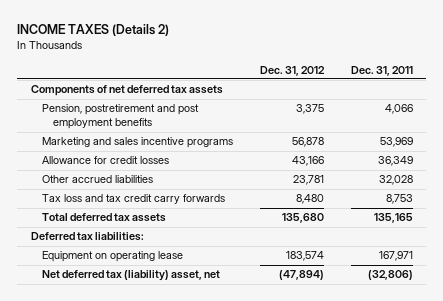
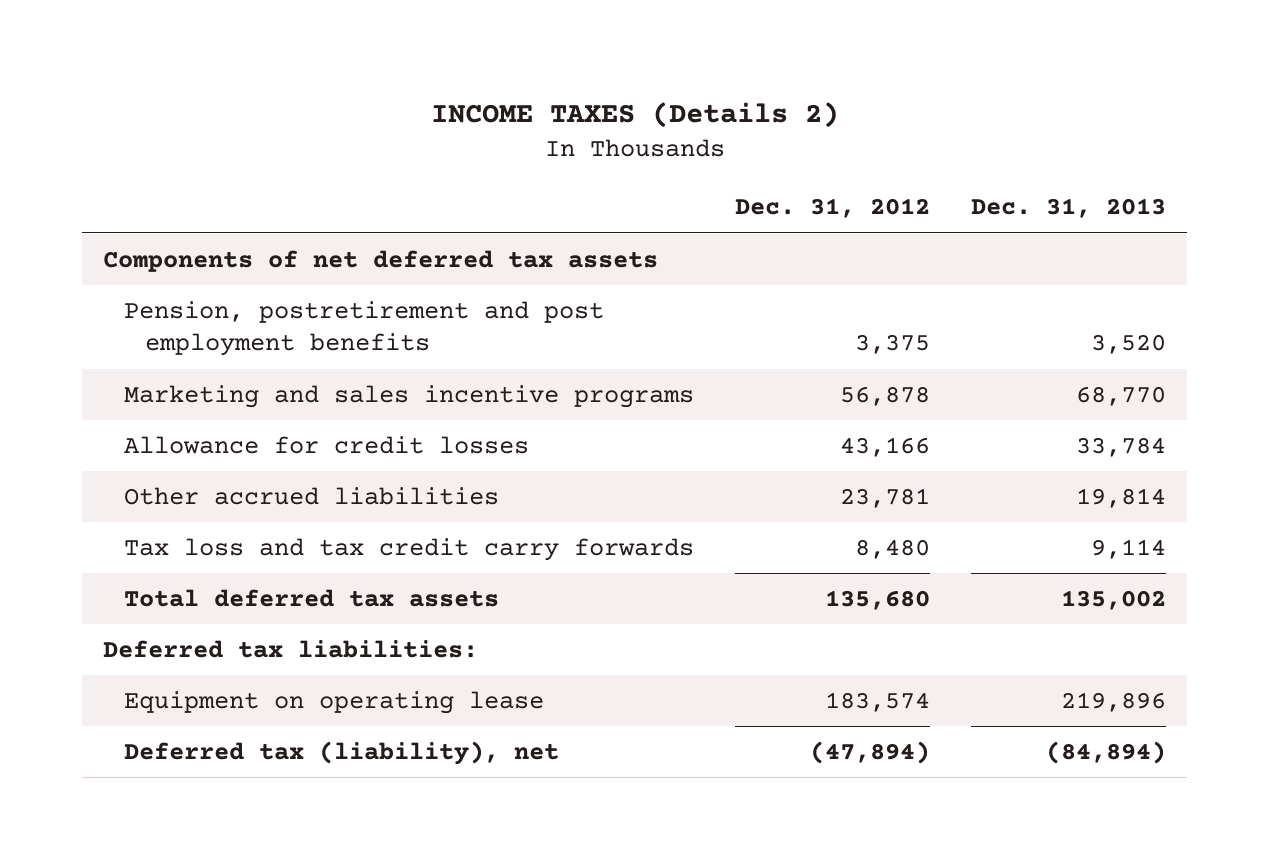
- | Dec. 31, 2012 | Dec. 31, 2011
+ | Dec. 31, 2012 | Dec. 31, 2013
- Net deferred tax (liability) asset, net | (47,894) | (32,806)
+ Deferred tax (liability), net | (47,894) | (84,894)

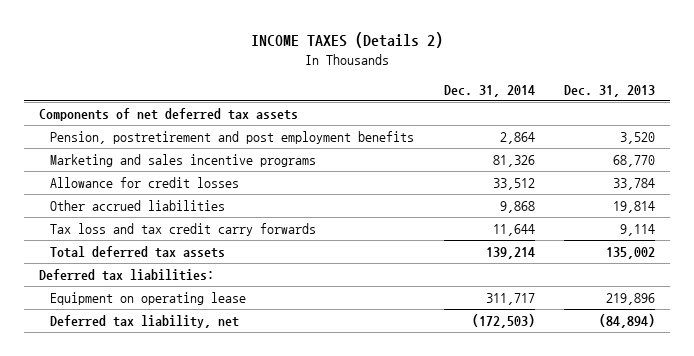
- | Dec. 31, 2012 | Dec. 31, 2013
+ | Dec. 31, 2014 | Dec. 31, 2013
- Deferred tax (liability), net | (47,894) | (84,894)
+ Deferred tax liability, net | (172,503) | (84,894)

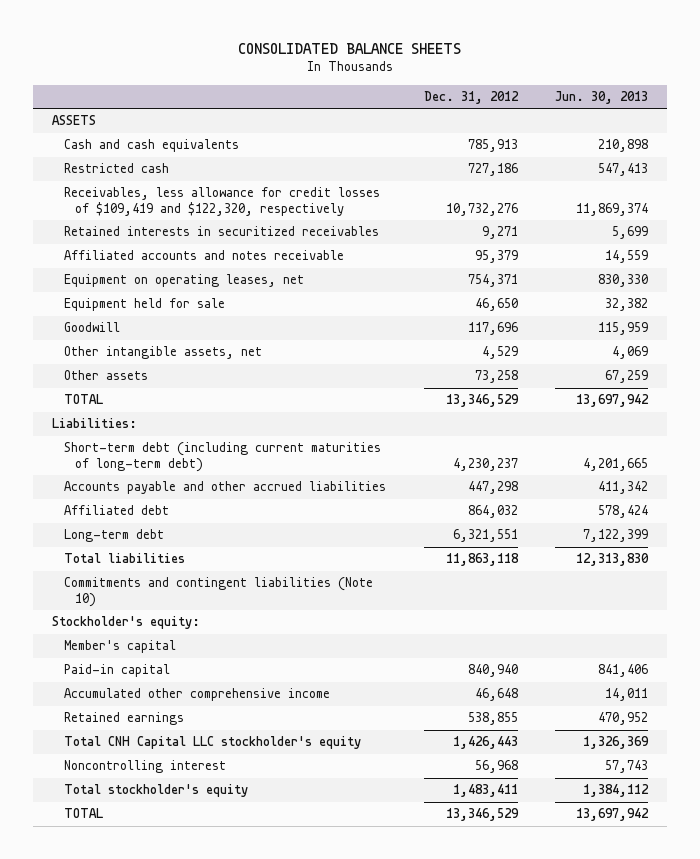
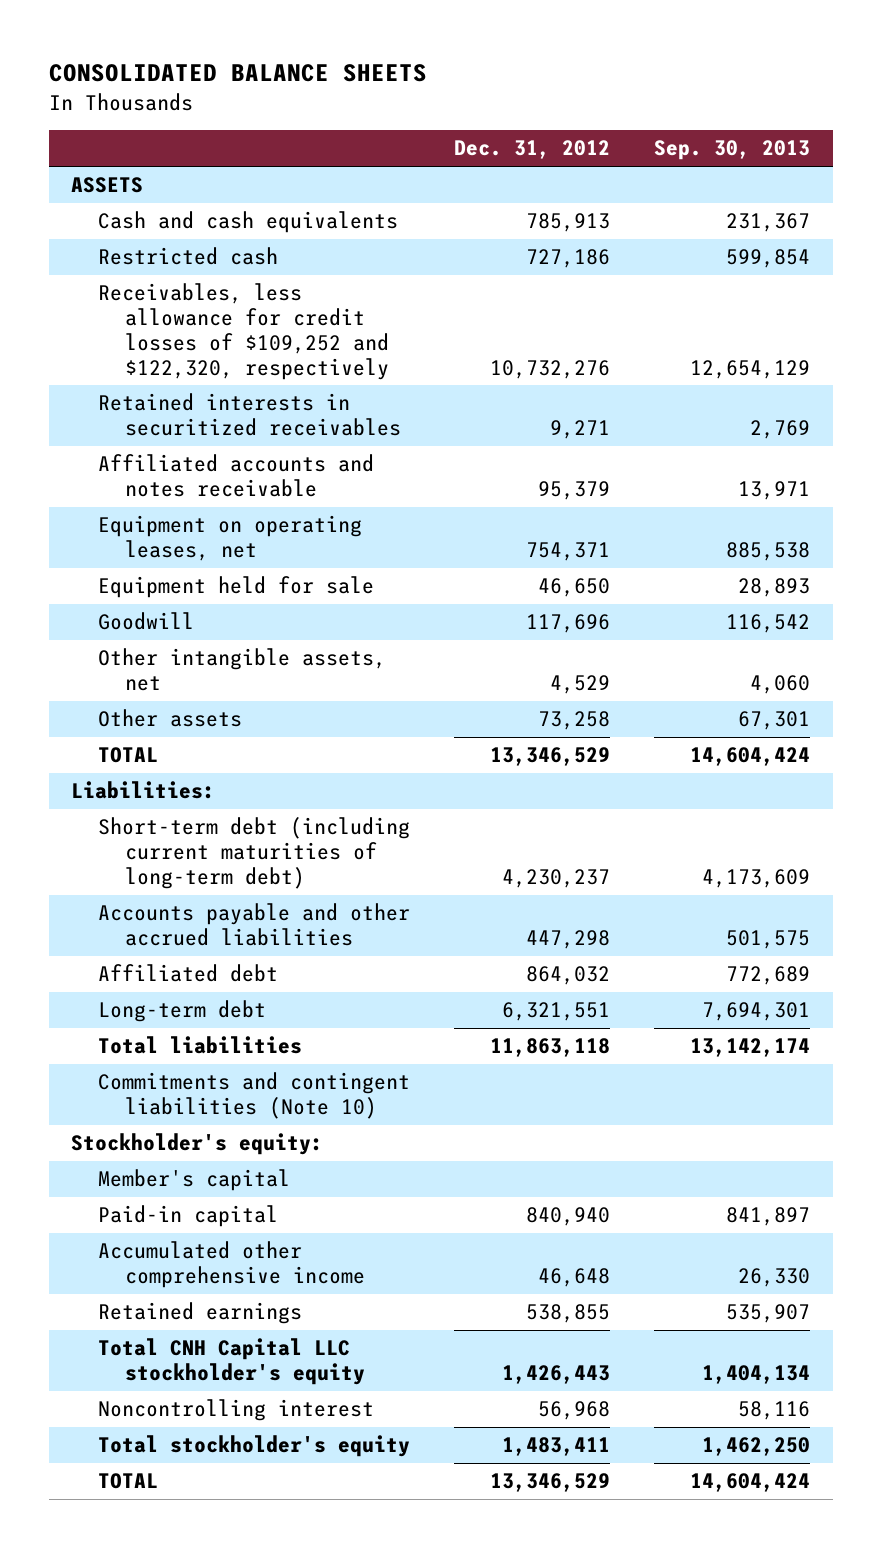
- | Dec. 31, 2012 | Jun. 30, 2013
+ | Dec. 31, 2012 | Sep. 30, 2013
- Receivables, less allowance for credit losses of $109,419 and $122,320, respectively | 10,732,276 | 11,869,374
+ Receivables, less allowance for credit losses of $109,252 and $122,320, respectively | 10,732,276 | 12,654,129

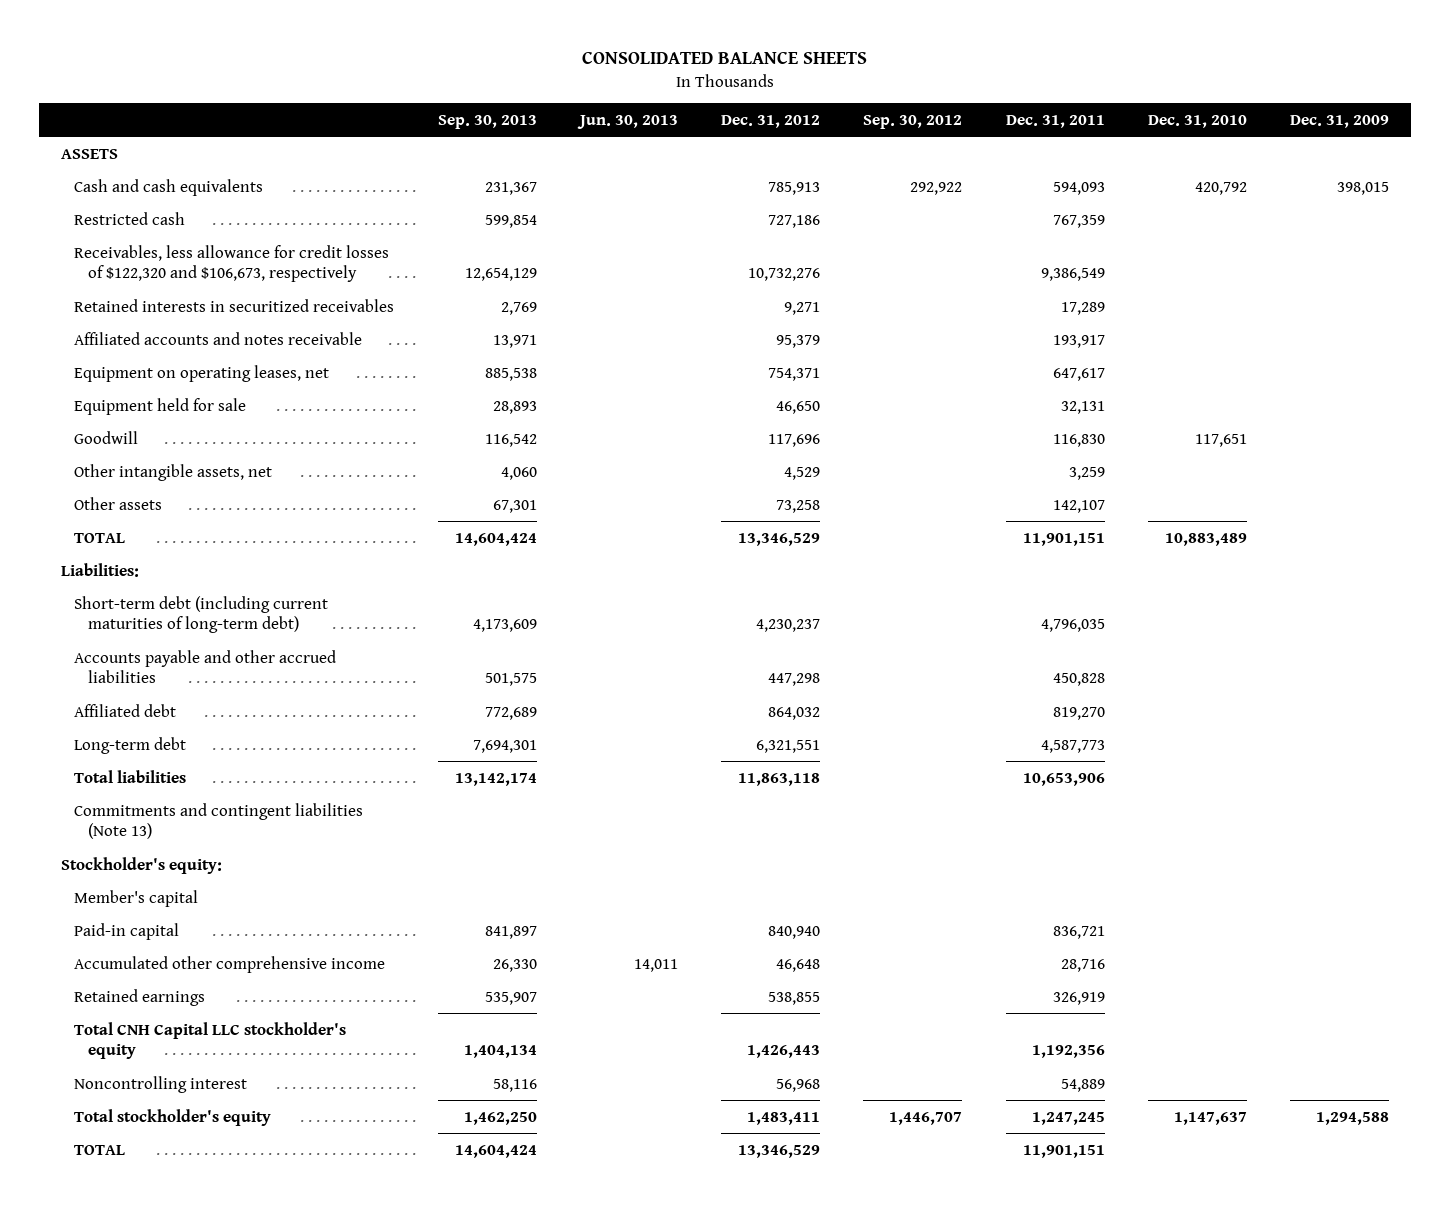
- | Dec. 31, 2012 | Sep. 30, 2013
+ | Sep. 30, 2013 | Jun. 30, 2013 | Dec. 31, 2012 | Sep. 30, 2012 | Dec. 31, 2011 | Dec. 31, 2010 | Dec. 31, 2009
- Receivables, less allowance for credit losses of $109,252 and $122,320, respectively | 10,732,276 | 12,654,129
+ Receivables, less allowance for credit losses of $122,320 and $106,673, respectively | 12,654,129 | | 10,732,276 | | 9,386,549 | |
- Commitments and contingent liabilities (Note 10)
+ Commitments and contingent liabilities (Note 13)

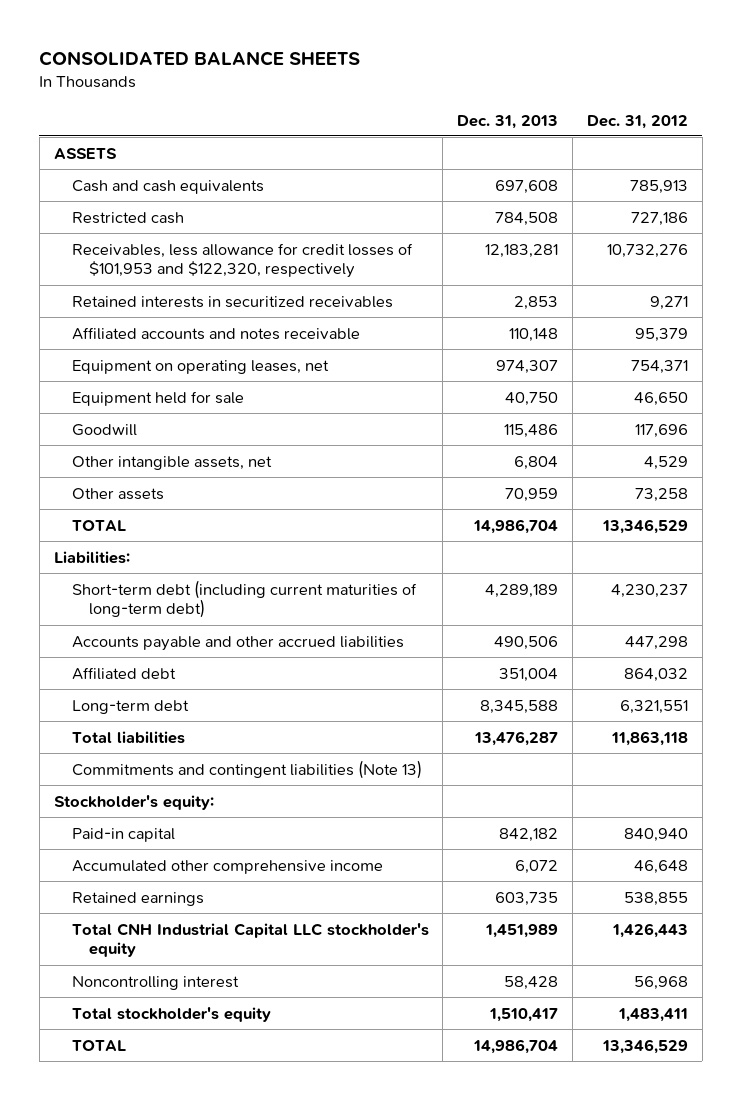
- | Sep. 30, 2013 | Jun. 30, 2013 | Dec. 31, 2012 | Sep. 30, 2012 | Dec. 31, 2011 | Dec. 31, 2010 | Dec. 31, 2009
+ | Dec. 31, 2013 | Dec. 31, 2012
- Receivables, less allowance for credit losses of $122,320 and $106,673, respectively | 12,654,129 | | 10,732,276 | | 9,386,549 | |
+ Receivables, less allowance for credit losses of $101,953 and $122,320, respectively | 12,183,281 | 10,732,276
- Member's capital
- Total CNH Capital LLC stockholder's equity | 1,404,134 | | 1,426,443 | | 1,192,356 | |
+ Total CNH Industrial Capital LLC stockholder's equity | 1,451,989 | 1,426,443

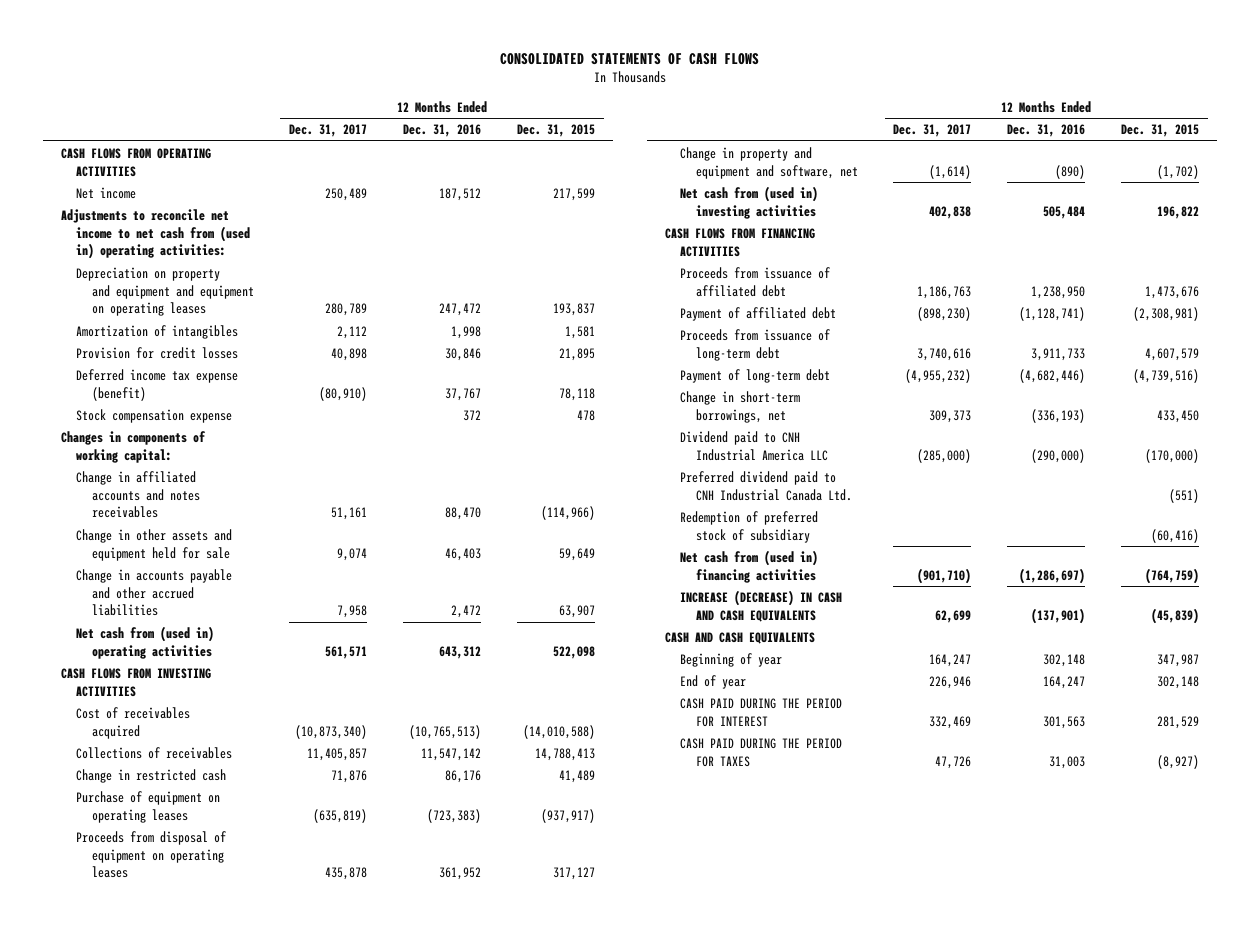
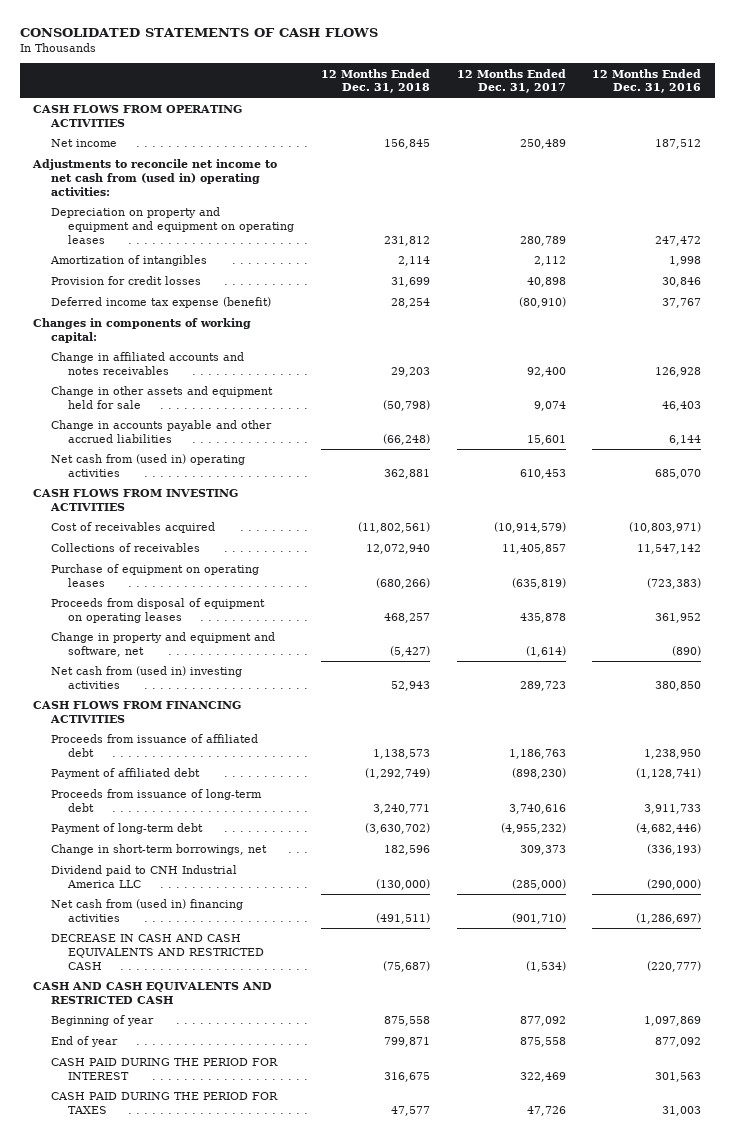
- | 12 Months Ended Dec. 31, 2017 | 12 Months Ended Dec. 31, 2016 | 12 Months Ended Dec. 31, 2015
+ | 12 Months Ended Dec. 31, 2018 | 12 Months Ended Dec. 31, 2017 | 12 Months Ended Dec. 31, 2016
- Stock compensation expense | | 372 | 478
- Change in affiliated accounts and notes receivables | 51,161 | 88,470 | (114,966)
+ Change in affiliated accounts and notes receivables | 29,203 | 92,400 | 126,928
- Change in accounts payable and other accrued liabilities | 7,958 | 2,472 | 63,907
- Net cash from (used in) operating activities | 561,571 | 643,312 | 522,098
+ Change in accounts payable and other accrued liabilities | (66,248) | 15,601 | 6,144
+ Net cash from (used in) operating activities | 362,881 | 610,453 | 685,070
- Cost of receivables acquired | (10,873,340) | (10,765,513) | (14,010,588)
+ Cost of receivables acquired | (11,802,561) | (10,914,579) | (10,803,971)
- Change in restricted cash | 71,876 | 86,176 | 41,489
- Net cash from (used in) investing activities | 402,838 | 505,484 | 196,822
+ Net cash from (used in) investing activities | 52,943 | 289,723 | 380,850
- Preferred dividend paid to CNH Industrial Canada Ltd. | | | (551)
- Redemption of preferred stock of subsidiary | | | (60,416)
- INCREASE (DECREASE) IN CASH AND CASH EQUIVALENTS | 62,699 | (137,901) | (45,839)
- CASH AND CASH EQUIVALENTS
- Beginning of year | 164,247 | 302,148 | 347,987
- End of year | 226,946 | 164,247 | 302,148
- CASH PAID DURING THE PERIOD FOR INTEREST | 332,469 | 301,563 | 281,529
+ DECREASE IN CASH AND CASH EQUIVALENTS AND RESTRICTED CASH | (75,687) | (1,534) | (220,777)
+ CASH AND CASH EQUIVALENTS AND RESTRICTED CASH
+ Beginning of year | 875,558 | 877,092 | 1,097,869
+ End of year | 799,871 | 875,558 | 877,092
+ CASH PAID DURING THE PERIOD FOR INTEREST | 316,675 | 322,469 | 301,563

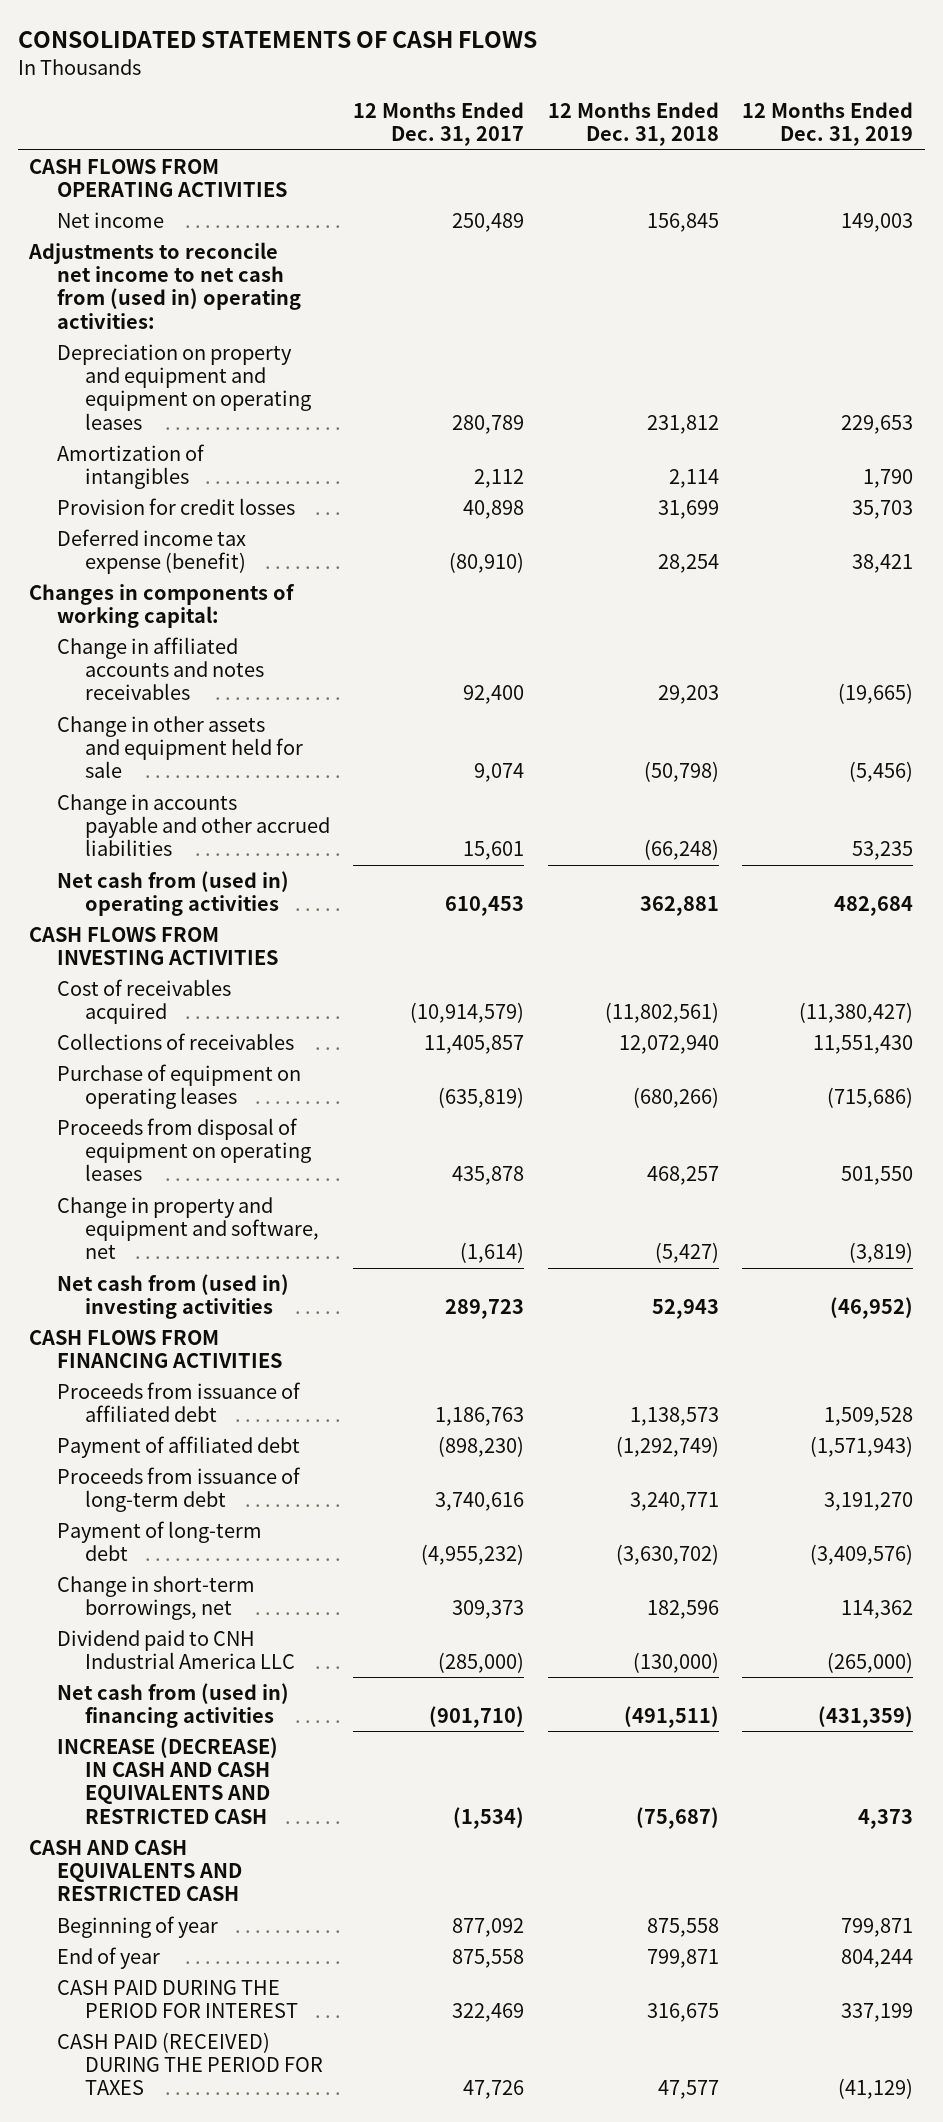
- | 12 Months Ended Dec. 31, 2018 | 12 Months Ended Dec. 31, 2017 | 12 Months Ended Dec. 31, 2016
+ | 12 Months Ended Dec. 31, 2017 | 12 Months Ended Dec. 31, 2018 | 12 Months Ended Dec. 31, 2019
- DECREASE IN CASH AND CASH EQUIVALENTS AND RESTRICTED CASH | (75,687) | (1,534) | (220,777)
+ INCREASE (DECREASE) IN CASH AND CASH EQUIVALENTS AND RESTRICTED CASH | (1,534) | (75,687) | 4,373
- CASH PAID DURING THE PERIOD FOR TAXES | 47,577 | 47,726 | 31,003
+ CASH PAID (RECEIVED) DURING THE PERIOD FOR TAXES | 47,726 | 47,577 | (41,129)

